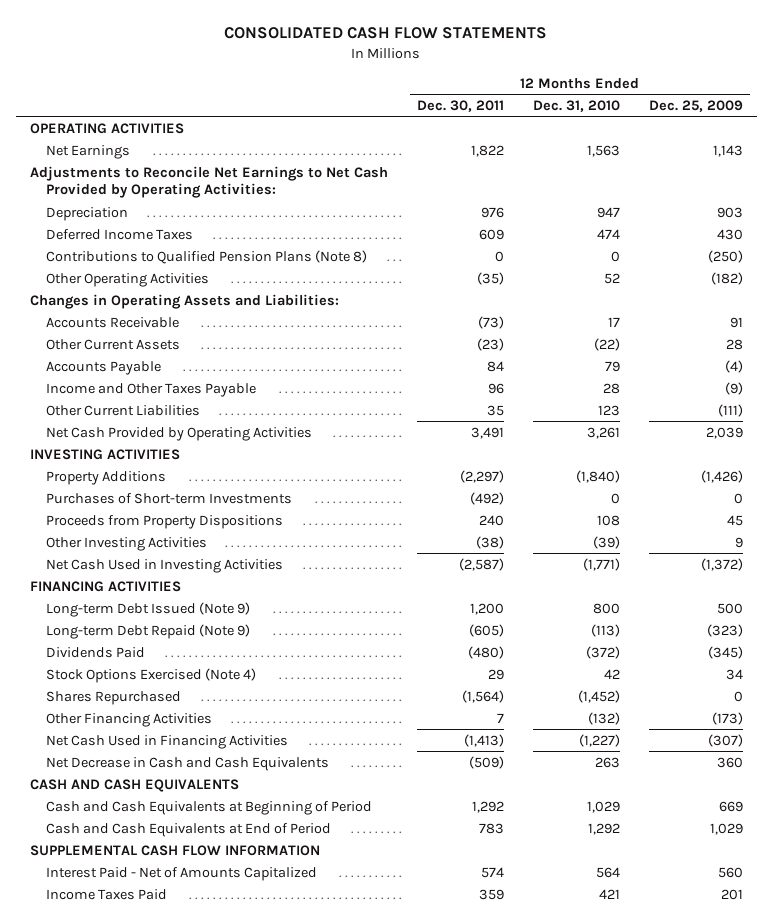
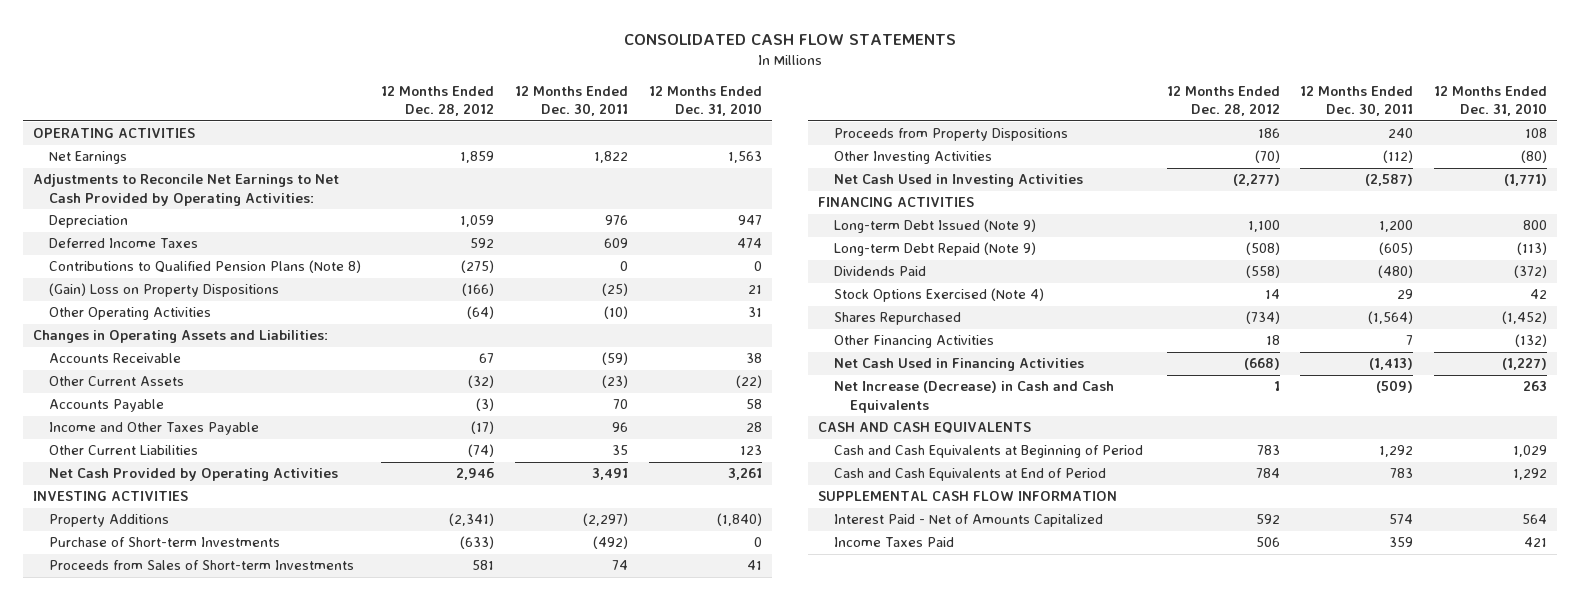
- | 12 Months Ended Dec. 30, 2011 | 12 Months Ended Dec. 31, 2010 | 12 Months Ended Dec. 25, 2009
+ | 12 Months Ended Dec. 28, 2012 | 12 Months Ended Dec. 30, 2011 | 12 Months Ended Dec. 31, 2010
- Other Operating Activities | (35) | 52 | (182)
+ (Gain) Loss on Property Dispositions | (166) | (25) | 21
+ Other Operating Activities | (64) | (10) | 31
- Accounts Receivable | (73) | 17 | 91
+ Accounts Receivable | 67 | (59) | 38
- Accounts Payable | 84 | 79 | (4)
+ Accounts Payable | (3) | 70 | 58
- Purchases of Short-term Investments | (492) | 0 | 0
+ Purchase of Short-term Investments | (633) | (492) | 0
+ Proceeds from Sales of Short-term Investments | 581 | 74 | 41
- Other Investing Activities | (38) | (39) | 9
+ Other Investing Activities | (70) | (112) | (80)
- Net Decrease in Cash and Cash Equivalents | (509) | 263 | 360
+ Net Increase (Decrease) in Cash and Cash Equivalents | 1 | (509) | 263

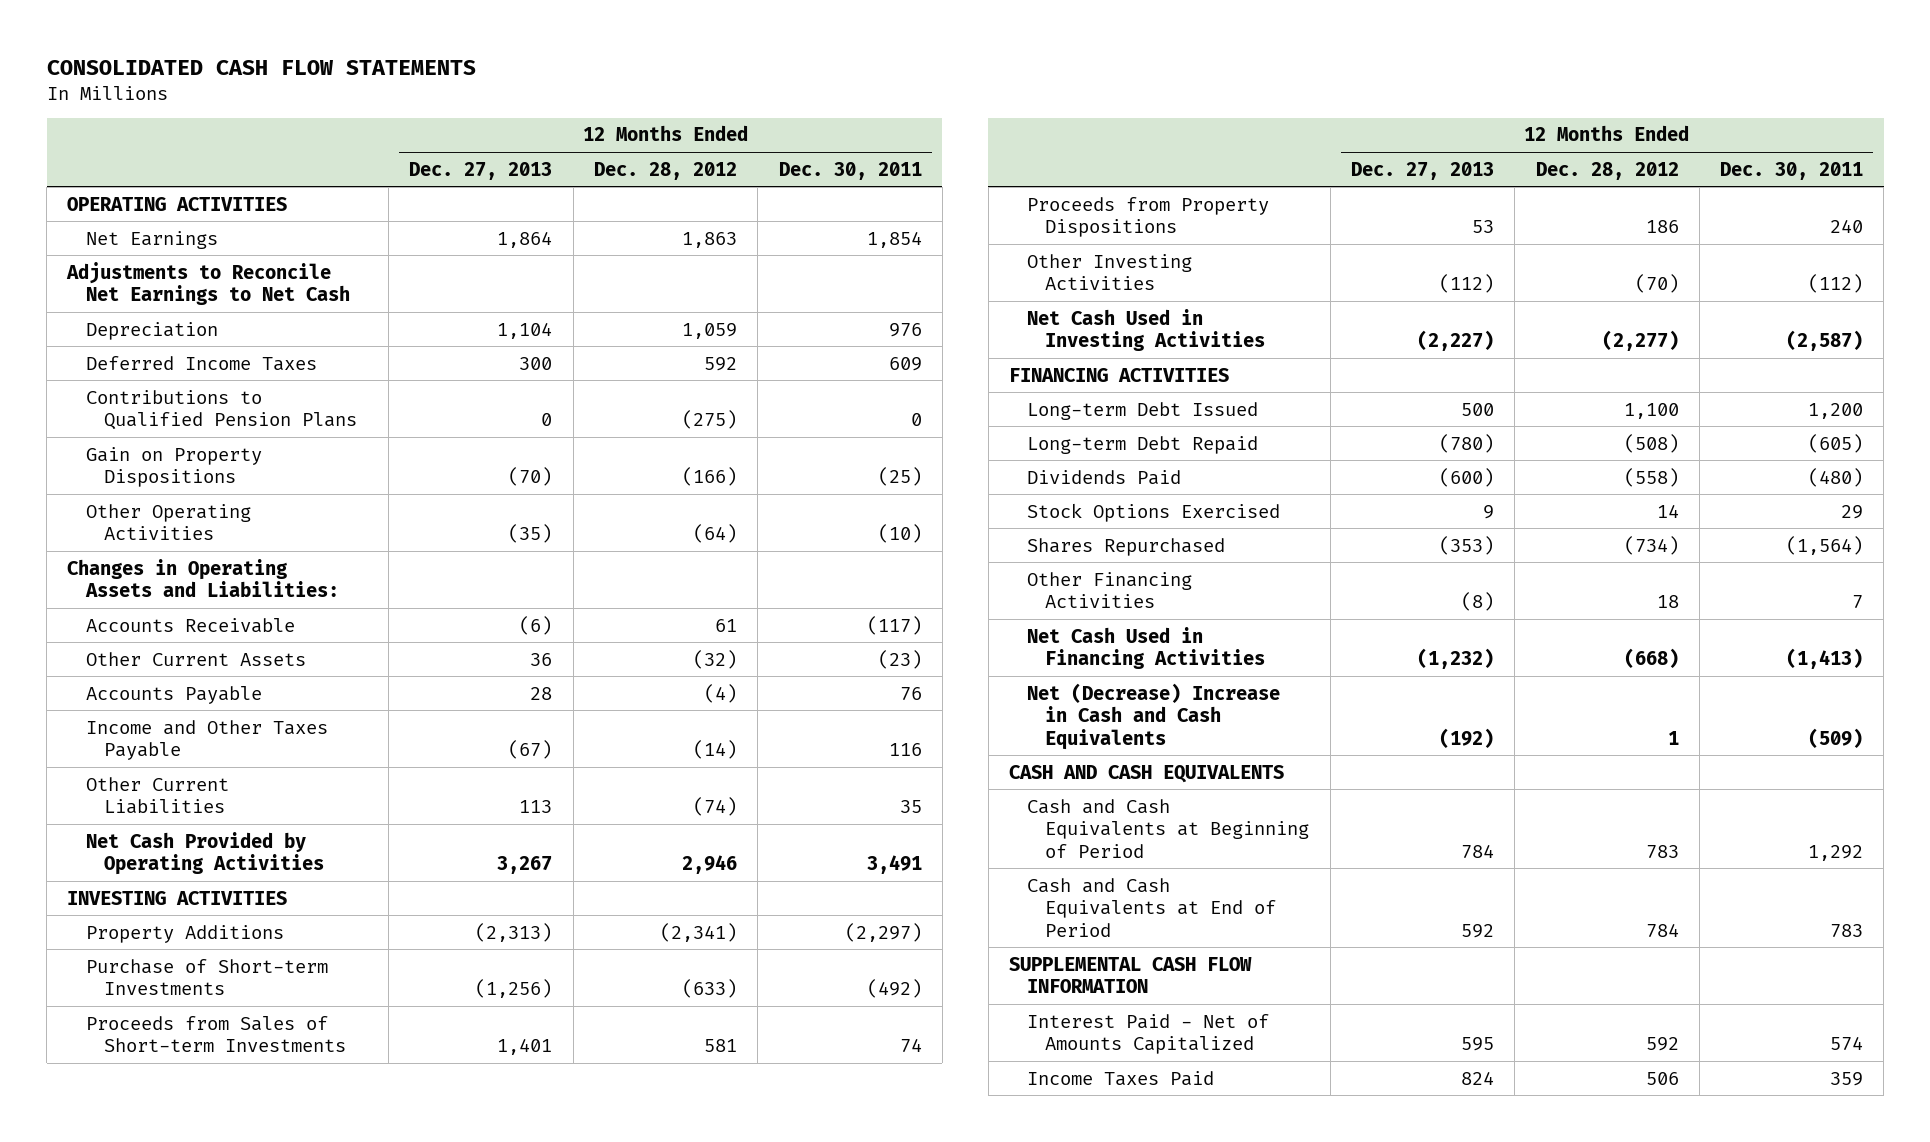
- | 12 Months Ended Dec. 28, 2012 | 12 Months Ended Dec. 30, 2011 | 12 Months Ended Dec. 31, 2010
+ | 12 Months Ended Dec. 27, 2013 | 12 Months Ended Dec. 28, 2012 | 12 Months Ended Dec. 30, 2011
- Net Earnings | 1,859 | 1,822 | 1,563
- Adjustments to Reconcile Net Earnings to Net Cash Provided by Operating Activities:
+ Net Earnings | 1,864 | 1,863 | 1,854
+ Adjustments to Reconcile Net Earnings to Net Cash
- Contributions to Qualified Pension Plans (Note 8) | (275) | 0 | 0
- (Gain) Loss on Property Dispositions | (166) | (25) | 21
+ Contributions to Qualified Pension Plans | 0 | (275) | 0
+ Gain on Property Dispositions | (70) | (166) | (25)
- Accounts Receivable | 67 | (59) | 38
+ Accounts Receivable | (6) | 61 | (117)
- Accounts Payable | (3) | 70 | 58
- Income and Other Taxes Payable | (17) | 96 | 28
+ Accounts Payable | 28 | (4) | 76
+ Income and Other Taxes Payable | (67) | (14) | 116
- Long-term Debt Issued (Note 9) | 1,100 | 1,200 | 800
- Long-term Debt Repaid (Note 9) | (508) | (605) | (113)
+ Long-term Debt Issued | 500 | 1,100 | 1,200
+ Long-term Debt Repaid | (780) | (508) | (605)
- Stock Options Exercised (Note 4) | 14 | 29 | 42
+ Stock Options Exercised | 9 | 14 | 29
- Net Increase (Decrease) in Cash and Cash Equivalents | 1 | (509) | 263
+ Net (Decrease) Increase in Cash and Cash Equivalents | (192) | 1 | (509)

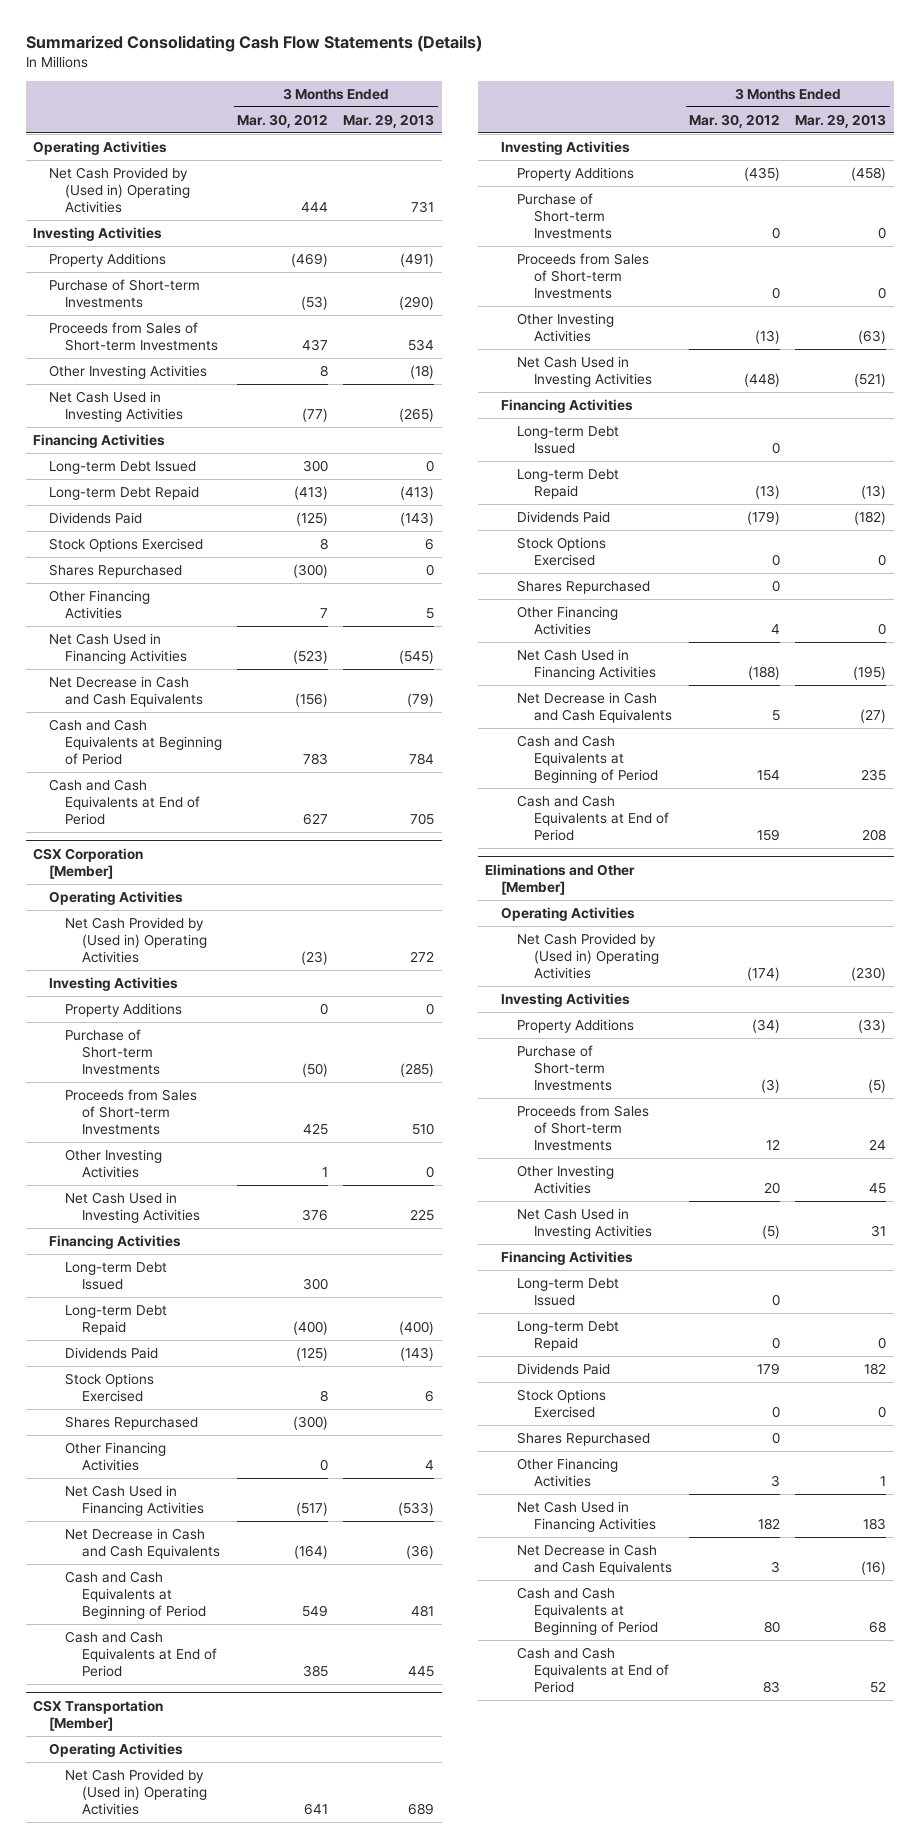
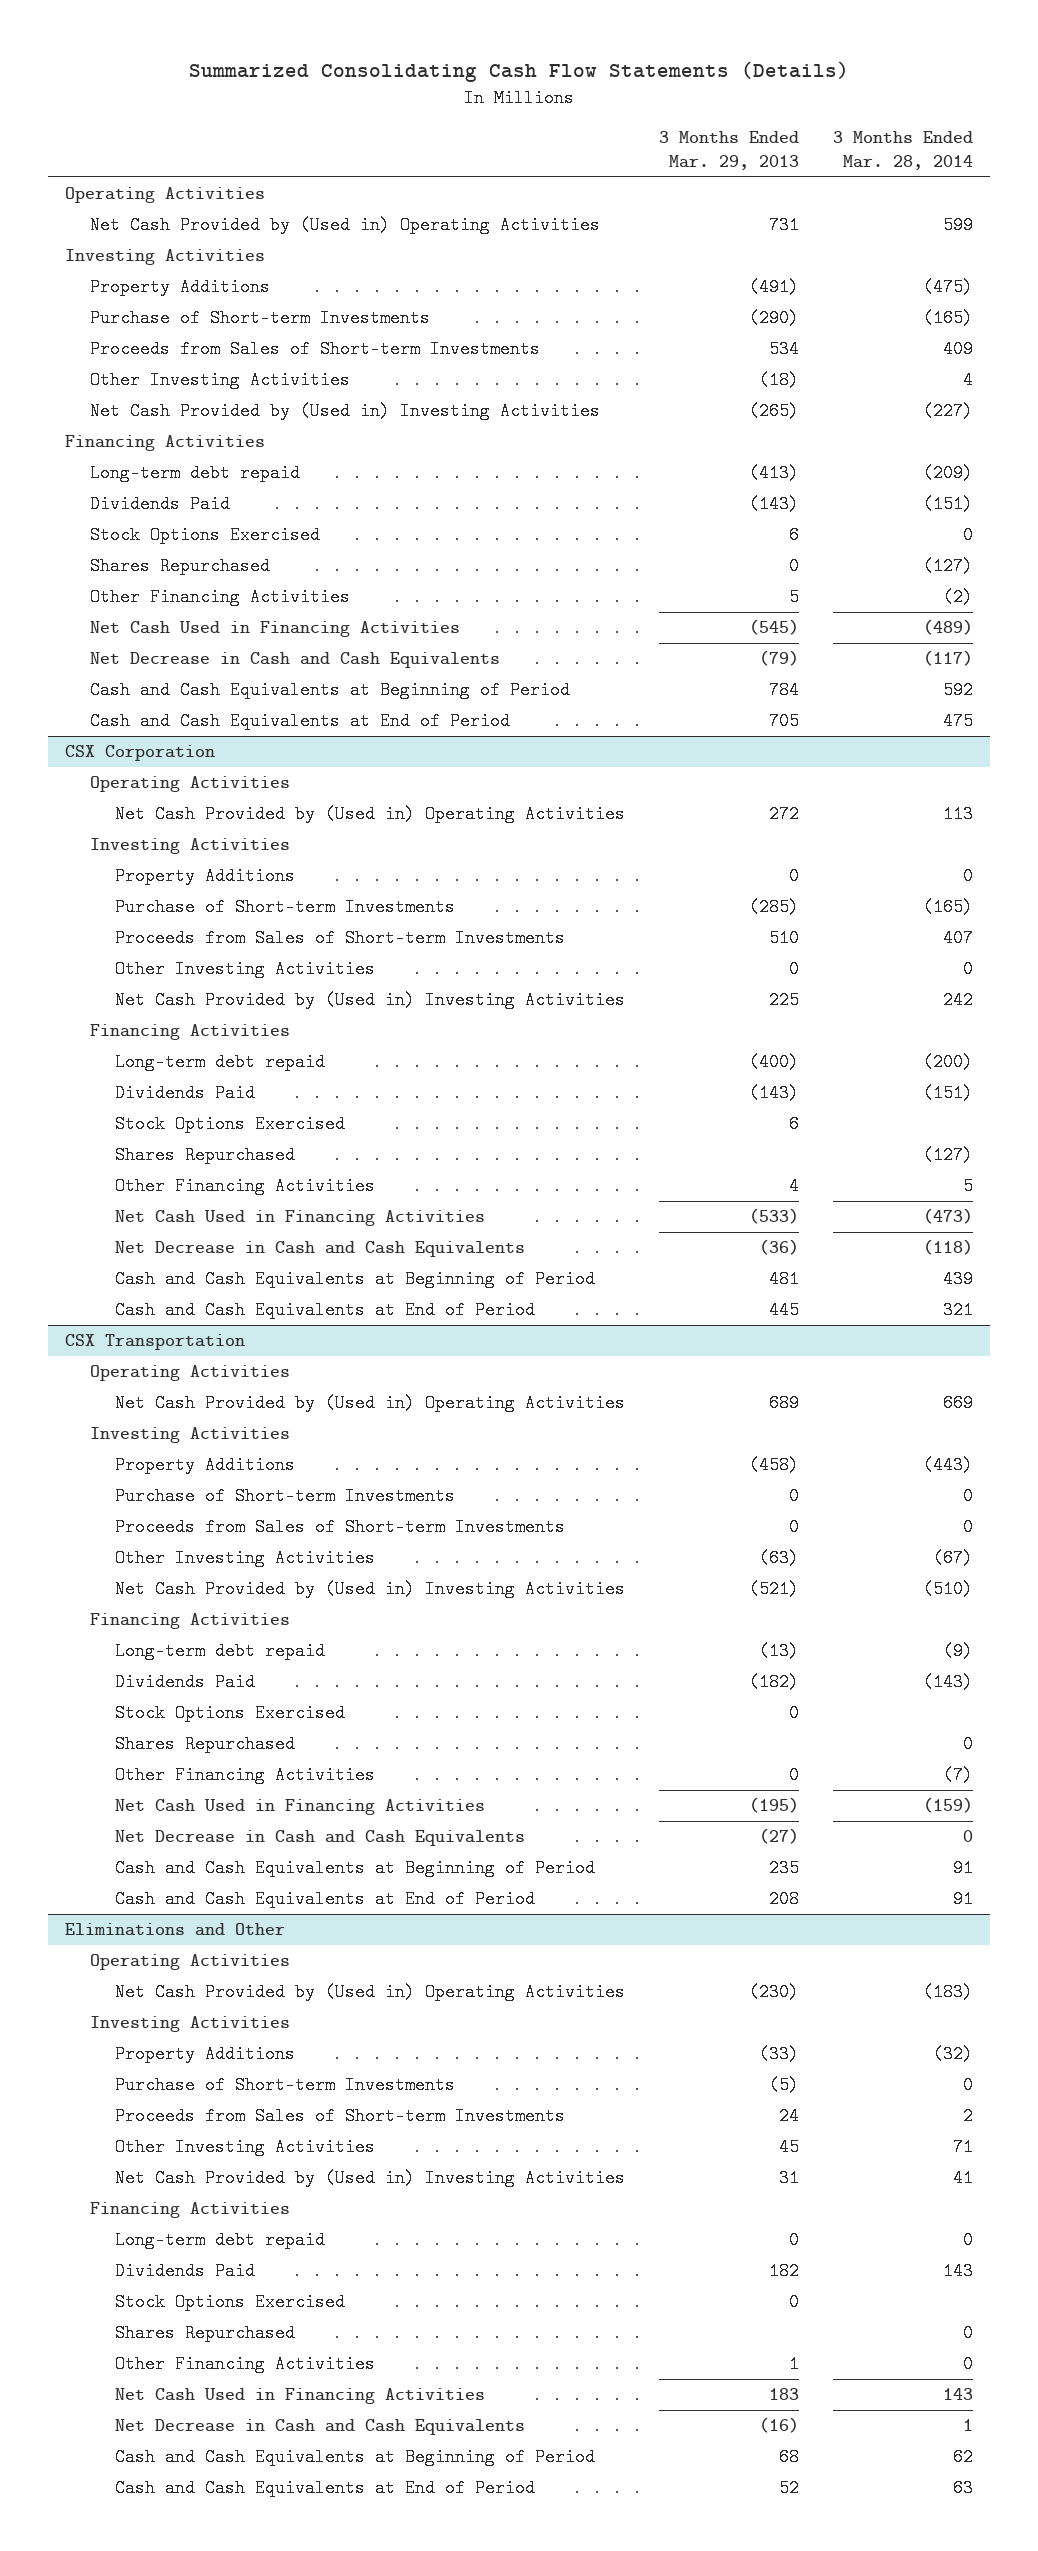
- | 3 Months Ended Mar. 30, 2012 | 3 Months Ended Mar. 29, 2013
+ | 3 Months Ended Mar. 29, 2013 | 3 Months Ended Mar. 28, 2014
- Net Cash Used in Investing Activities | (77) | (265)
+ Net Cash Provided by (Used in) Investing Activities | (265) | (227)
- Long-term Debt Issued | 300 | 0
- Long-term Debt Repaid | (413) | (413)
+ Long-term debt repaid | (413) | (209)
- CSX Corporation [Member]
+ CSX Corporation
- Net Cash Used in Investing Activities | 376 | 225
+ Net Cash Provided by (Used in) Investing Activities | 225 | 242
- Long-term Debt Issued | 300 |
- Long-term Debt Repaid | (400) | (400)
+ Long-term debt repaid | (400) | (200)
- CSX Transportation [Member]
+ CSX Transportation
- Net Cash Used in Investing Activities | (448) | (521)
+ Net Cash Provided by (Used in) Investing Activities | (521) | (510)
- Long-term Debt Issued | 0 |
- Long-term Debt Repaid | (13) | (13)
+ Long-term debt repaid | (13) | (9)
- Eliminations and Other [Member]
+ Eliminations and Other
- Net Cash Used in Investing Activities | (5) | 31
+ Net Cash Provided by (Used in) Investing Activities | 31 | 41
- Long-term Debt Issued | 0 |
- Long-term Debt Repaid | 0 | 0
+ Long-term debt repaid | 0 | 0

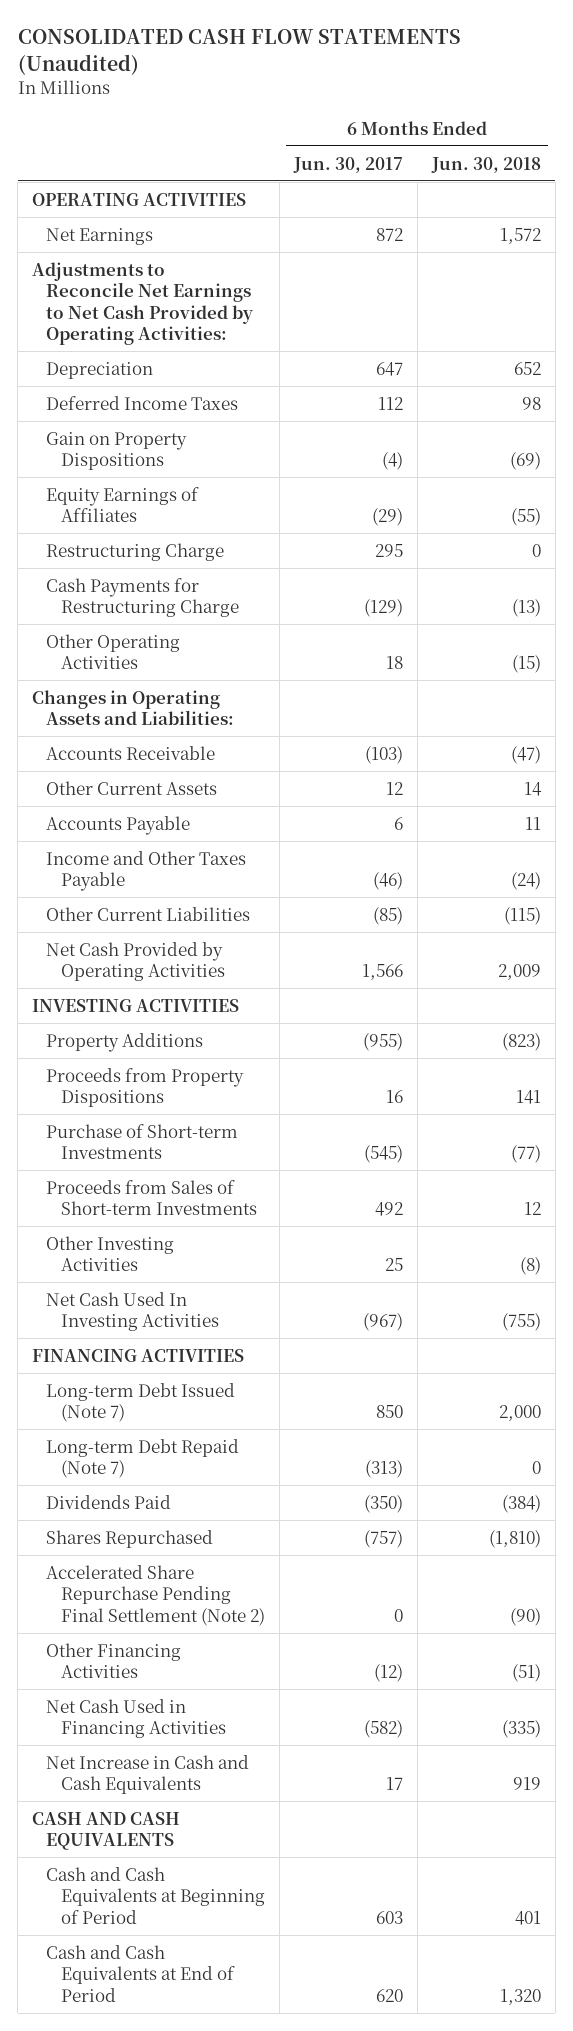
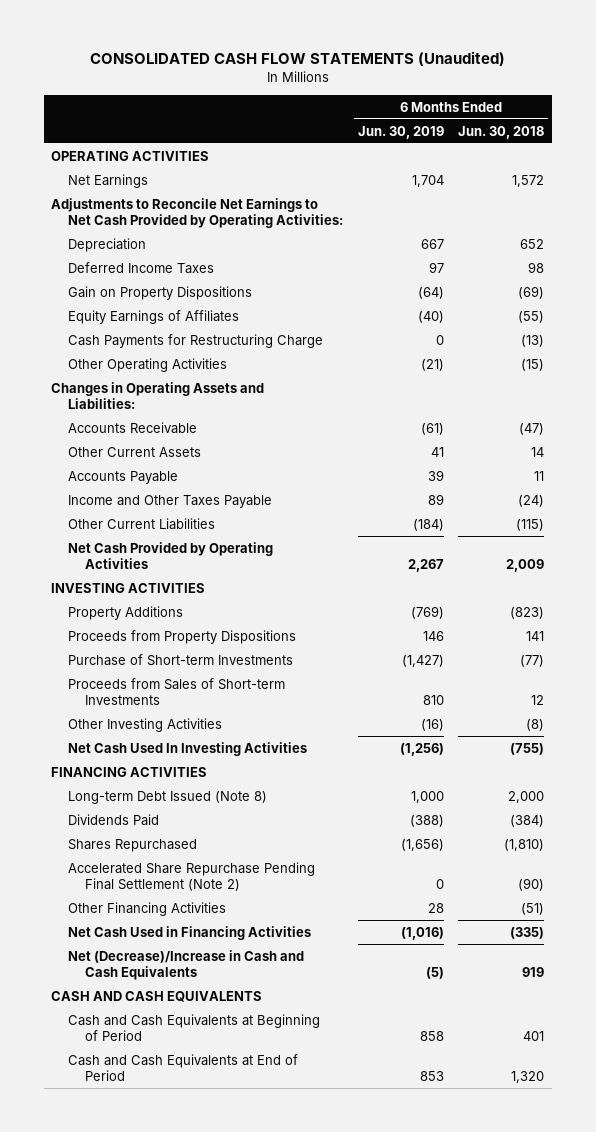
- | 6 Months Ended Jun. 30, 2017 | 6 Months Ended Jun. 30, 2018
+ | 6 Months Ended Jun. 30, 2019 | 6 Months Ended Jun. 30, 2018
- Restructuring Charge | 295 | 0
- Long-term Debt Issued (Note 7) | 850 | 2,000
- Long-term Debt Repaid (Note 7) | (313) | 0
+ Long-term Debt Issued (Note 8) | 1,000 | 2,000
- Net Increase in Cash and Cash Equivalents | 17 | 919
+ Net (Decrease)/Increase in Cash and Cash Equivalents | (5) | 919

